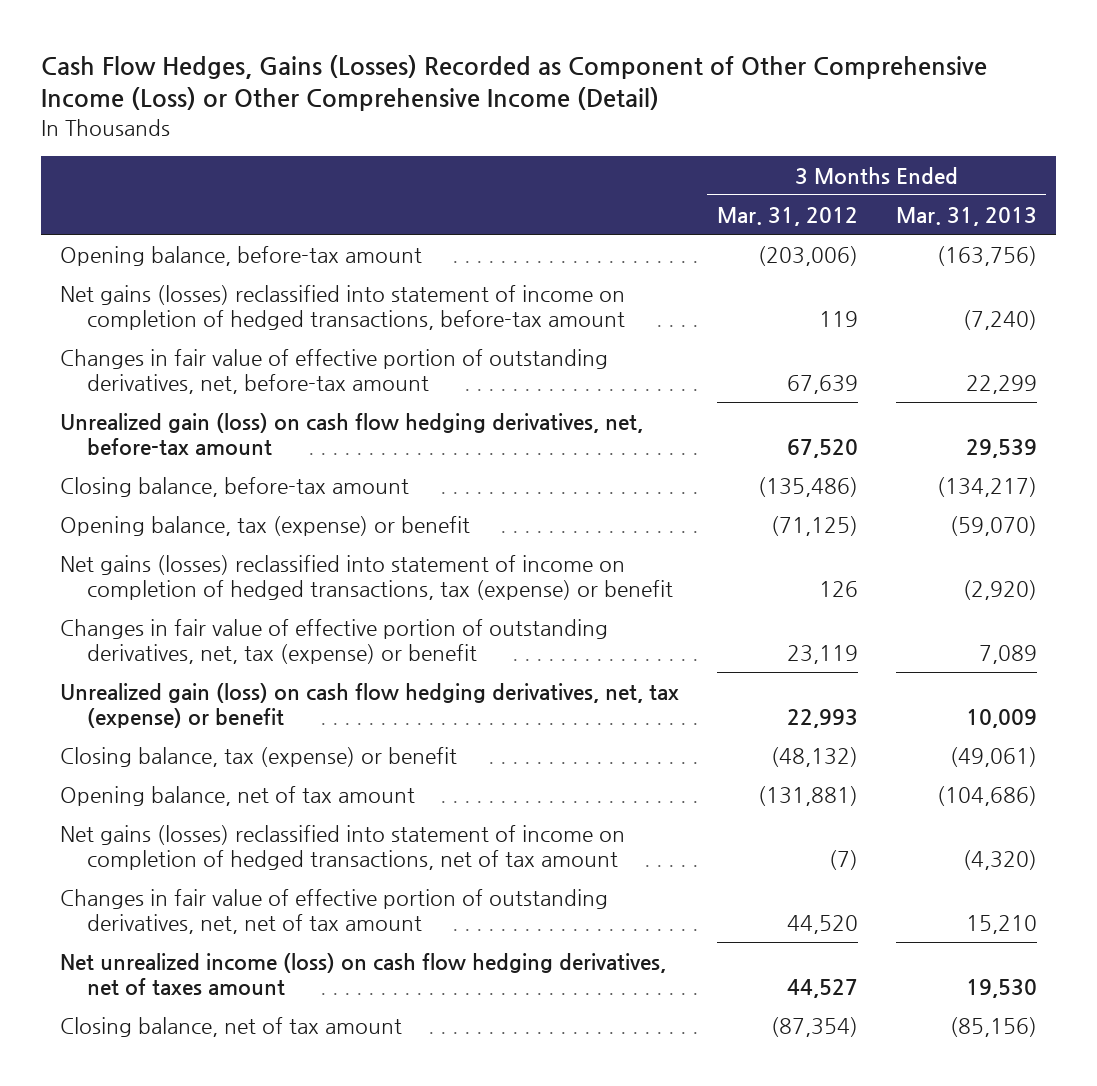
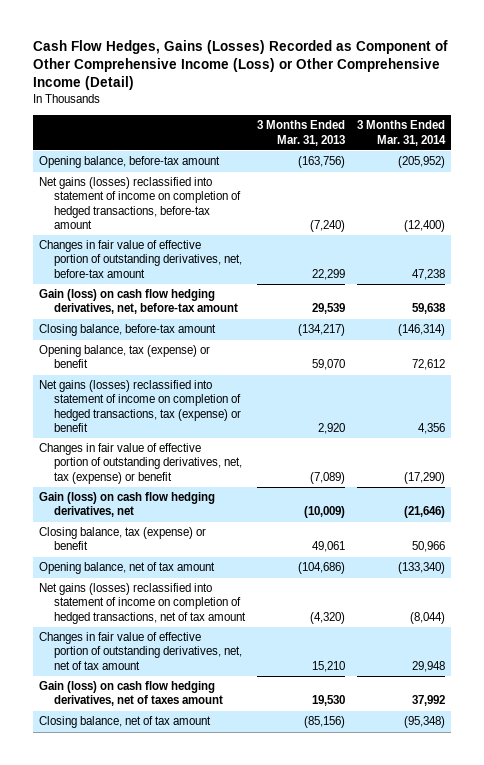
- | 3 Months Ended Mar. 31, 2012 | 3 Months Ended Mar. 31, 2013
+ | 3 Months Ended Mar. 31, 2013 | 3 Months Ended Mar. 31, 2014
- Unrealized gain (loss) on cash flow hedging derivatives, net, before-tax amount | 67,520 | 29,539
+ Gain (loss) on cash flow hedging derivatives, net, before-tax amount | 29,539 | 59,638
- Opening balance, tax (expense) or benefit | (71,125) | (59,070)
- Net gains (losses) reclassified into statement of income on completion of hedged transactions, tax (expense) or benefit | 126 | (2,920)
- Changes in fair value of effective portion of outstanding derivatives, net, tax (expense) or benefit | 23,119 | 7,089
- Unrealized gain (loss) on cash flow hedging derivatives, net, tax (expense) or benefit | 22,993 | 10,009
- Closing balance, tax (expense) or benefit | (48,132) | (49,061)
+ Opening balance, tax (expense) or benefit | 59,070 | 72,612
+ Net gains (losses) reclassified into statement of income on completion of hedged transactions, tax (expense) or benefit | 2,920 | 4,356
+ Changes in fair value of effective portion of outstanding derivatives, net, tax (expense) or benefit | (7,089) | (17,290)
+ Gain (loss) on cash flow hedging derivatives, net | (10,009) | (21,646)
+ Closing balance, tax (expense) or benefit | 49,061 | 50,966
- Net unrealized income (loss) on cash flow hedging derivatives, net of taxes amount | 44,527 | 19,530
+ Gain (loss) on cash flow hedging derivatives, net of taxes amount | 19,530 | 37,992

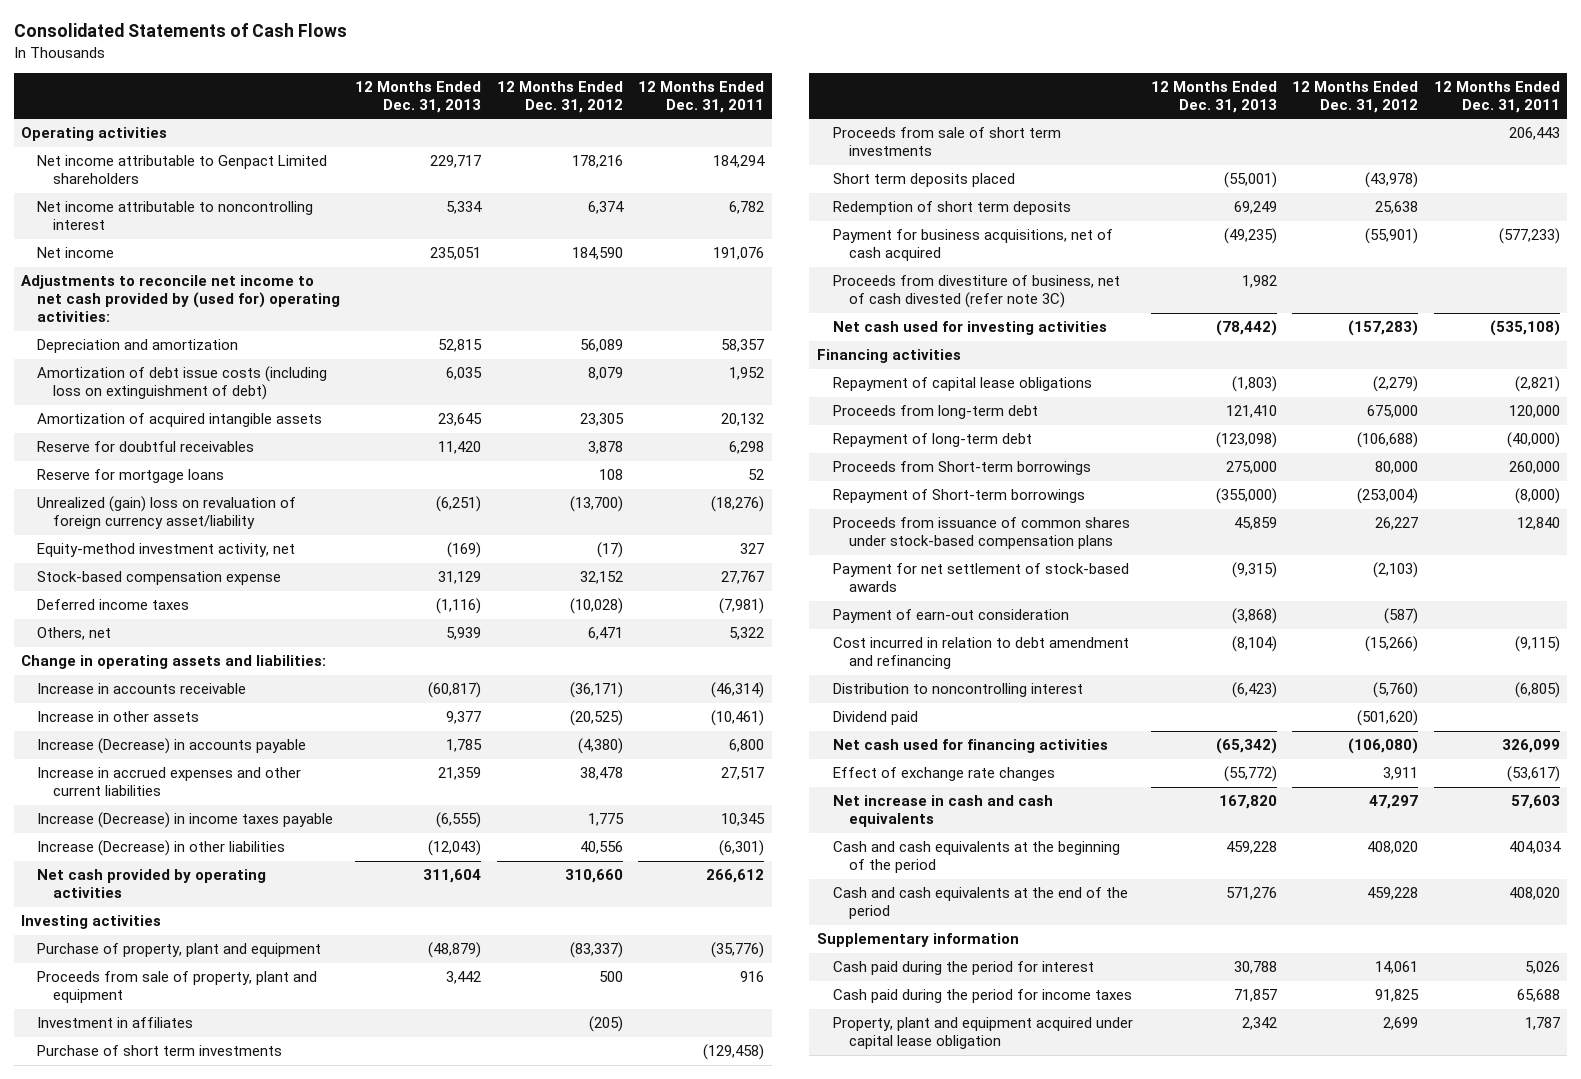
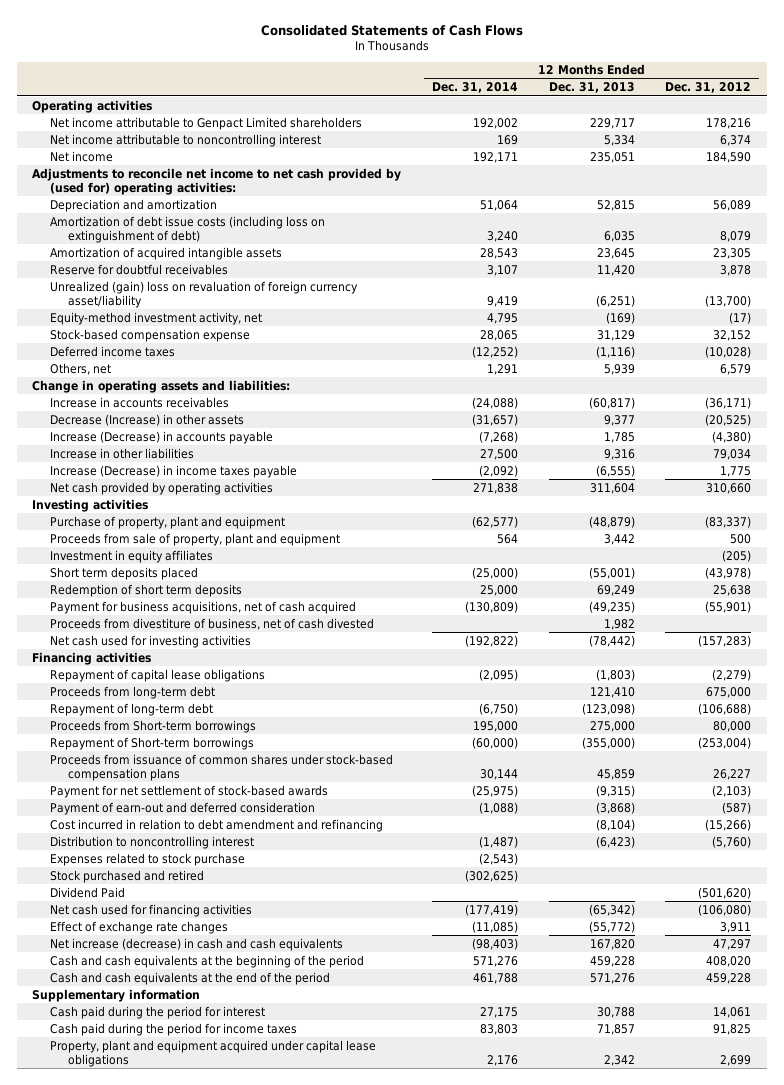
- | 12 Months Ended Dec. 31, 2013 | 12 Months Ended Dec. 31, 2012 | 12 Months Ended Dec. 31, 2011
+ | 12 Months Ended Dec. 31, 2014 | 12 Months Ended Dec. 31, 2013 | 12 Months Ended Dec. 31, 2012
- Reserve for mortgage loans | | 108 | 52
- Others, net | 5,939 | 6,471 | 5,322
+ Others, net | 1,291 | 5,939 | 6,579
- Increase in accounts receivable | (60,817) | (36,171) | (46,314)
- Increase in other assets | 9,377 | (20,525) | (10,461)
+ Increase in accounts receivables | (24,088) | (60,817) | (36,171)
+ Decrease (Increase) in other assets | (31,657) | 9,377 | (20,525)
- Increase in accrued expenses and other current liabilities | 21,359 | 38,478 | 27,517
+ Increase in other liabilities | 27,500 | 9,316 | 79,034
- Increase (Decrease) in other liabilities | (12,043) | 40,556 | (6,301)
- Investment in affiliates | | (205) |
- Purchase of short term investments | | | (129,458)
- Proceeds from sale of short term investments | | | 206,443
+ Investment in equity affiliates | | | (205)
- Proceeds from divestiture of business, net of cash divested (refer note 3C) | 1,982 | |
+ Proceeds from divestiture of business, net of cash divested | | 1,982 |
- Payment of earn-out consideration | (3,868) | (587) |
+ Payment of earn-out and deferred consideration | (1,088) | (3,868) | (587)
- Dividend paid | | (501,620) |
+ Expenses related to stock purchase | (2,543) | |
+ Stock purchased and retired | (302,625) | |
+ Dividend Paid | | | (501,620)
- Net increase in cash and cash equivalents | 167,820 | 47,297 | 57,603
+ Net increase (decrease) in cash and cash equivalents | (98,403) | 167,820 | 47,297
- Property, plant and equipment acquired under capital lease obligation | 2,342 | 2,699 | 1,787
+ Property, plant and equipment acquired under capital lease obligations | 2,176 | 2,342 | 2,699

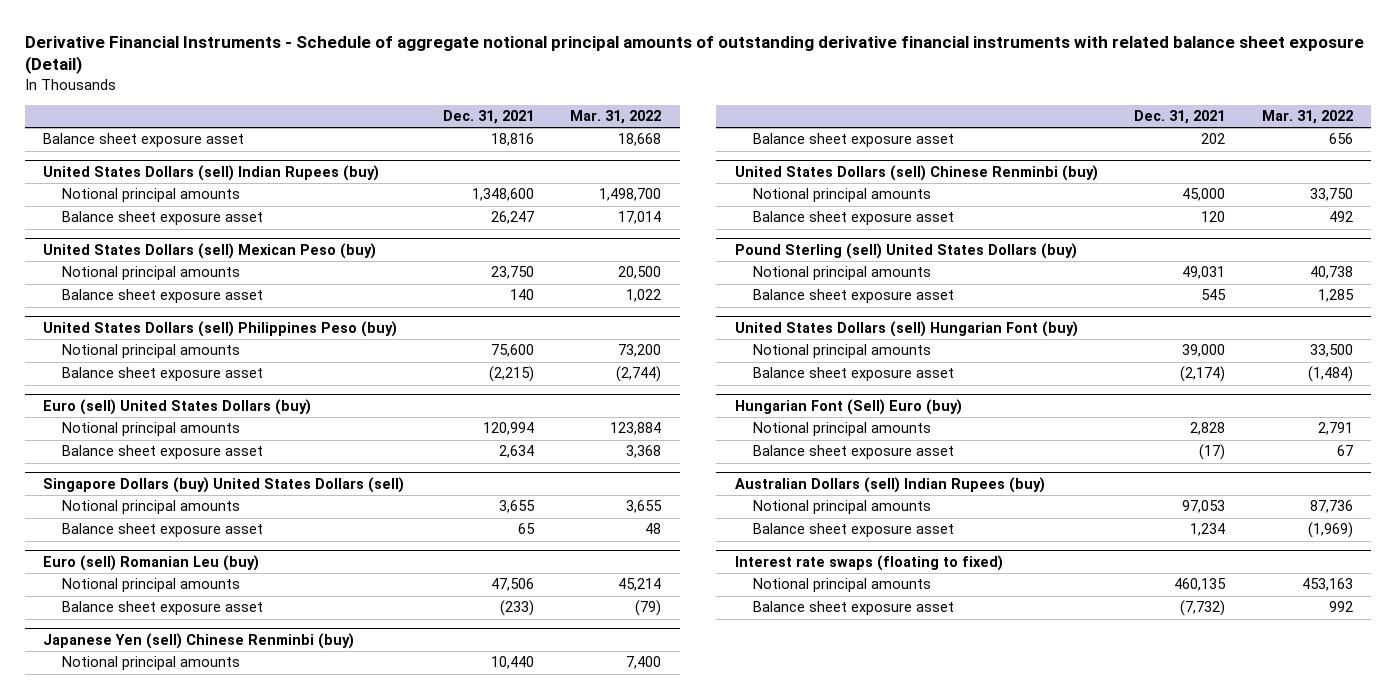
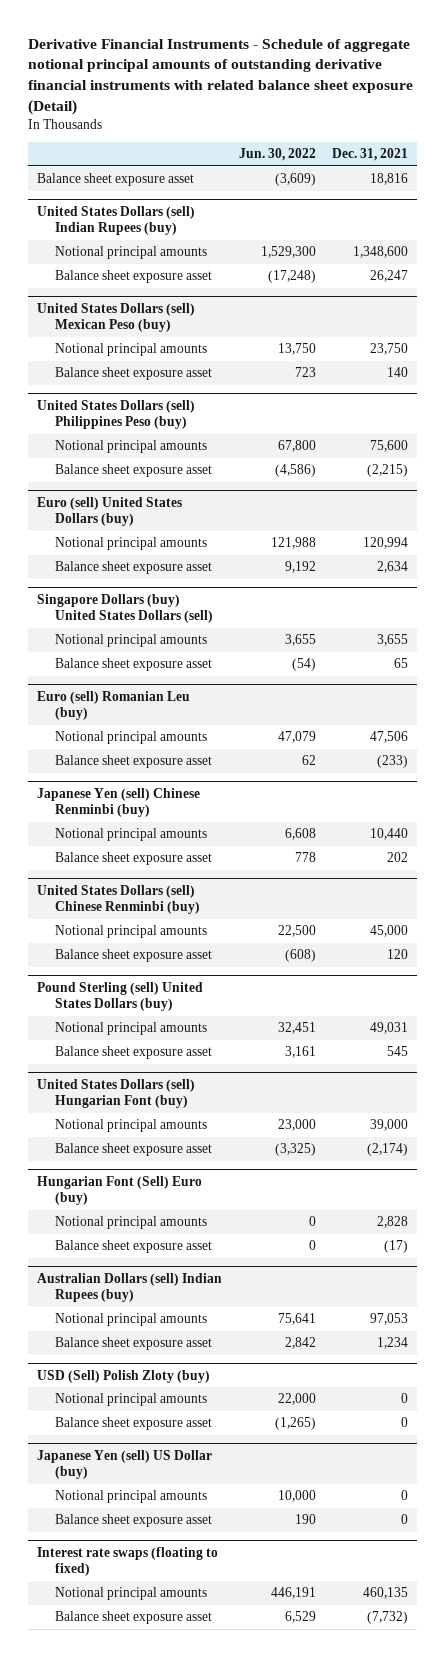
- | Dec. 31, 2021 | Mar. 31, 2022
+ | Jun. 30, 2022 | Dec. 31, 2021
+ USD (Sell) Polish Zloty (buy)
+ Notional principal amounts | 22,000 | 0
+ Balance sheet exposure asset | (1,265) | 0
+ Japanese Yen (sell) US Dollar (buy)
+ Notional principal amounts | 10,000 | 0
+ Balance sheet exposure asset | 190 | 0

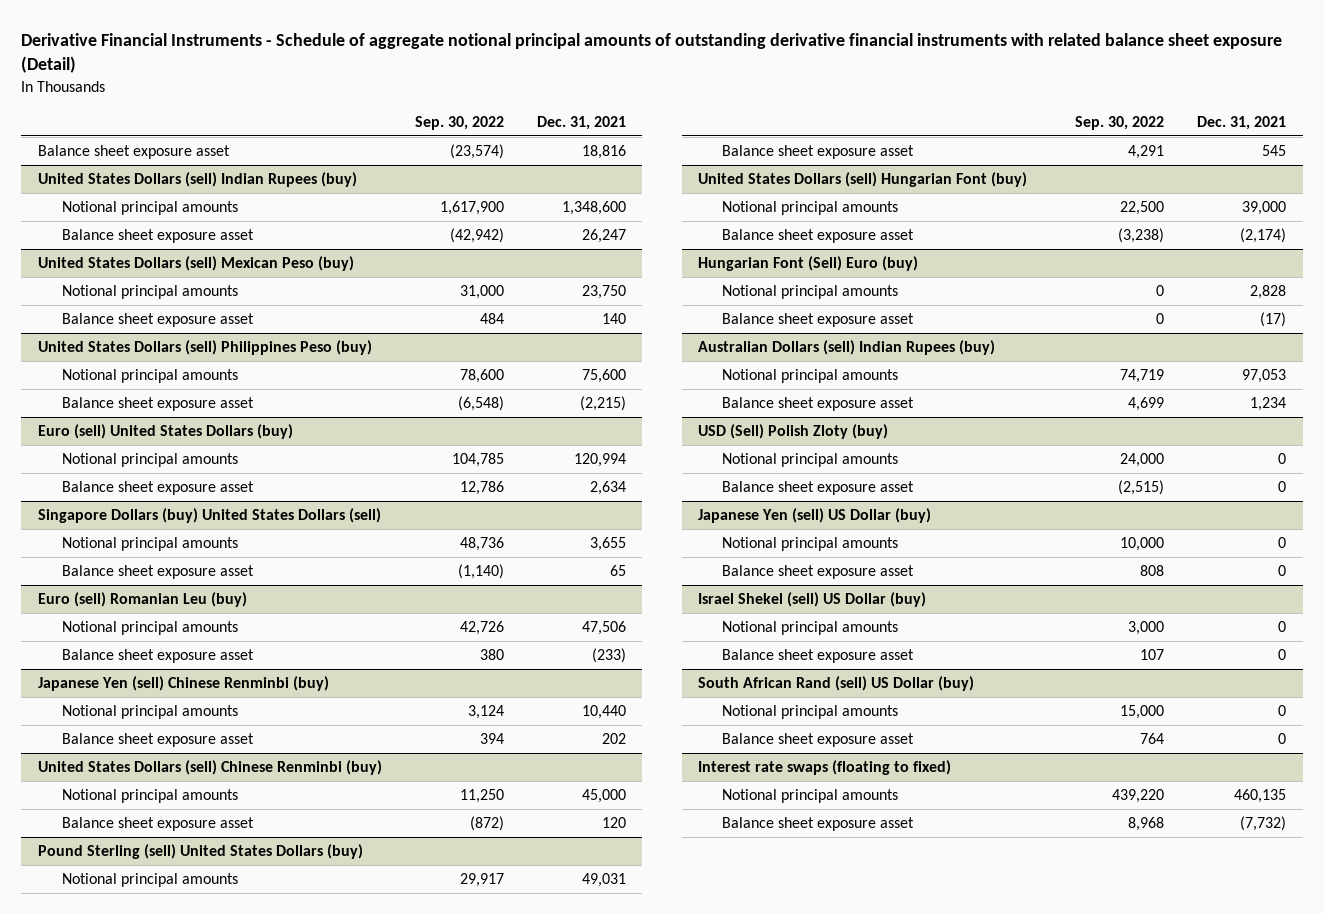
- | Jun. 30, 2022 | Dec. 31, 2021
+ | Sep. 30, 2022 | Dec. 31, 2021
+ Israel Shekel (sell) US Dollar (buy)
+ Notional principal amounts | 3,000 | 0
+ Balance sheet exposure asset | 107 | 0
+ South African Rand (sell) US Dollar (buy)
+ Notional principal amounts | 15,000 | 0
+ Balance sheet exposure asset | 764 | 0

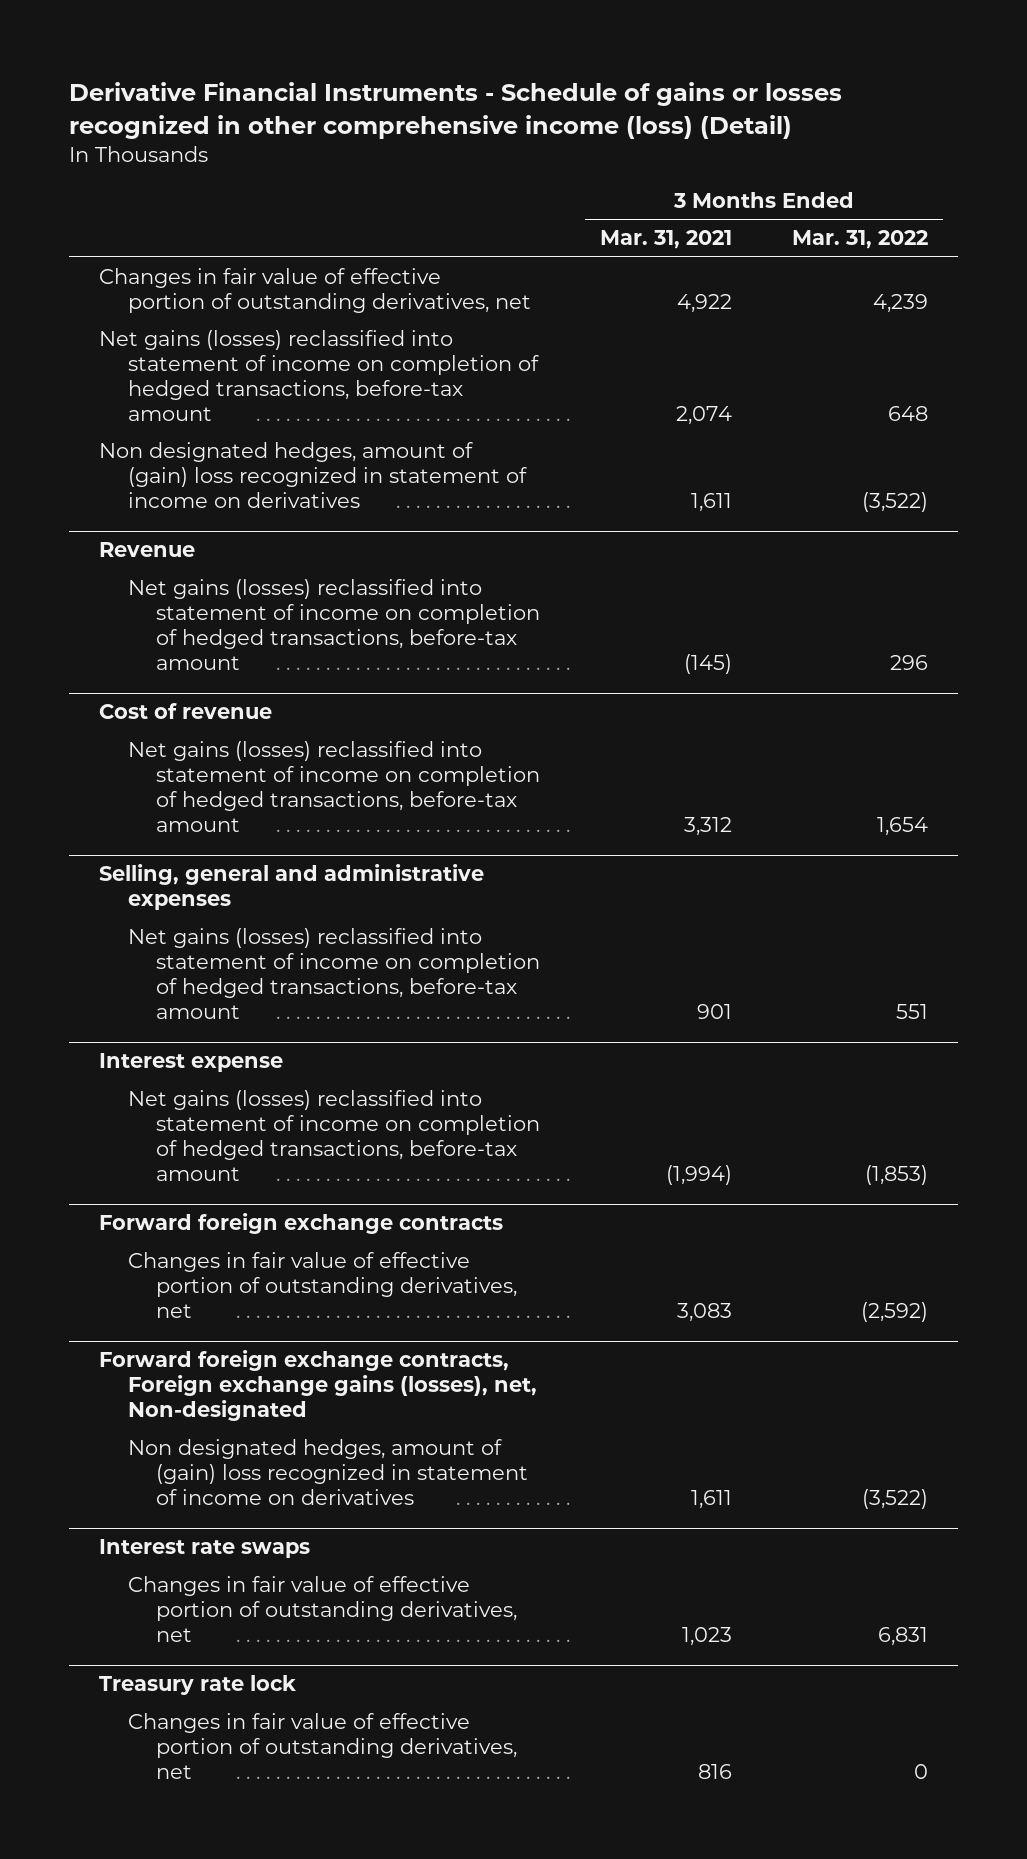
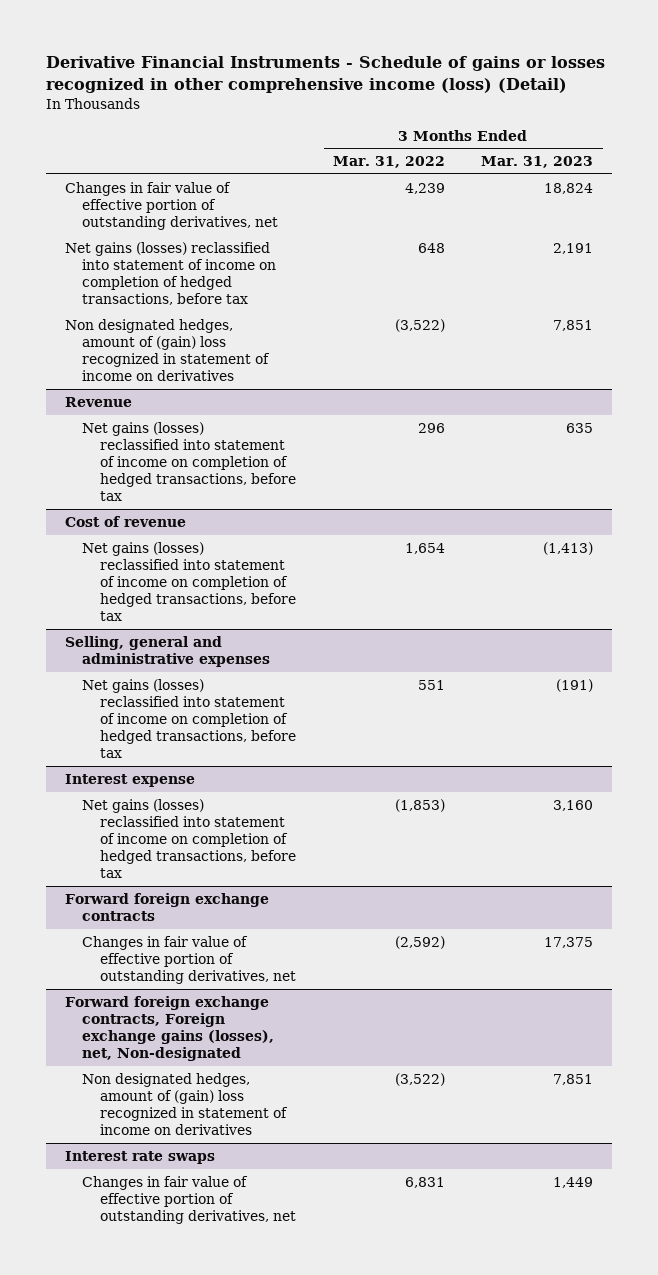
- | 3 Months Ended Mar. 31, 2021 | 3 Months Ended Mar. 31, 2022
+ | 3 Months Ended Mar. 31, 2022 | 3 Months Ended Mar. 31, 2023
- Net gains (losses) reclassified into statement of income on completion of hedged transactions, before-tax amount | 2,074 | 648
+ Net gains (losses) reclassified into statement of income on completion of hedged transactions, before tax | 648 | 2,191
@ Revenue
- Net gains (losses) reclassified into statement of income on completion of hedged transactions, before-tax amount | (145) | 296
+ Net gains (losses) reclassified into statement of income on completion of hedged transactions, before tax | 296 | 635
@ Cost of revenue
- Net gains (losses) reclassified into statement of income on completion of hedged transactions, before-tax amount | 3,312 | 1,654
+ Net gains (losses) reclassified into statement of income on completion of hedged transactions, before tax | 1,654 | (1,413)
@ Selling, general and administrative expenses
- Net gains (losses) reclassified into statement of income on completion of hedged transactions, before-tax amount | 901 | 551
+ Net gains (losses) reclassified into statement of income on completion of hedged transactions, before tax | 551 | (191)
@ Interest expense
- Net gains (losses) reclassified into statement of income on completion of hedged transactions, before-tax amount | (1,994) | (1,853)
+ Net gains (losses) reclassified into statement of income on completion of hedged transactions, before tax | (1,853) | 3,160
- Treasury rate lock
- Changes in fair value of effective portion of outstanding derivatives, net | 816 | 0

